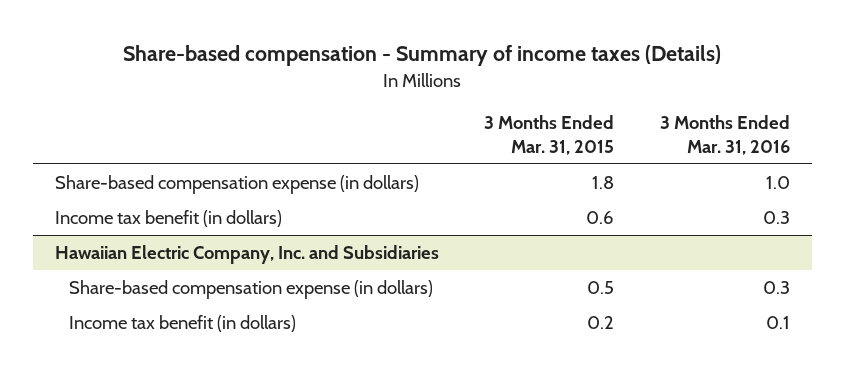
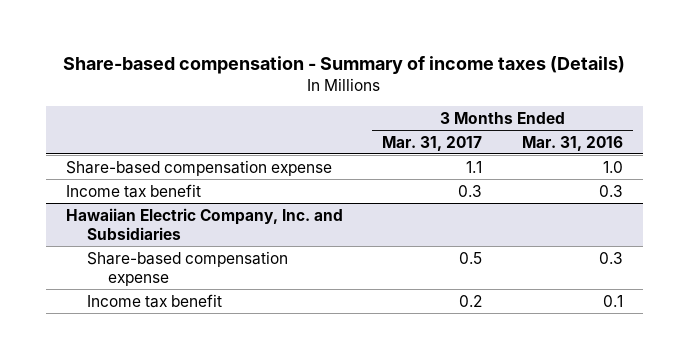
- | 3 Months Ended Mar. 31, 2015 | 3 Months Ended Mar. 31, 2016
+ | 3 Months Ended Mar. 31, 2017 | 3 Months Ended Mar. 31, 2016
- Share-based compensation expense (in dollars) | 1.8 | 1.0
- Income tax benefit (in dollars) | 0.6 | 0.3
+ Share-based compensation expense | 1.1 | 1.0
+ Income tax benefit | 0.3 | 0.3
@ Hawaiian Electric Company, Inc. and Subsidiaries
- Share-based compensation expense (in dollars) | 0.5 | 0.3
- Income tax benefit (in dollars) | 0.2 | 0.1
+ Share-based compensation expense | 0.5 | 0.3
+ Income tax benefit | 0.2 | 0.1

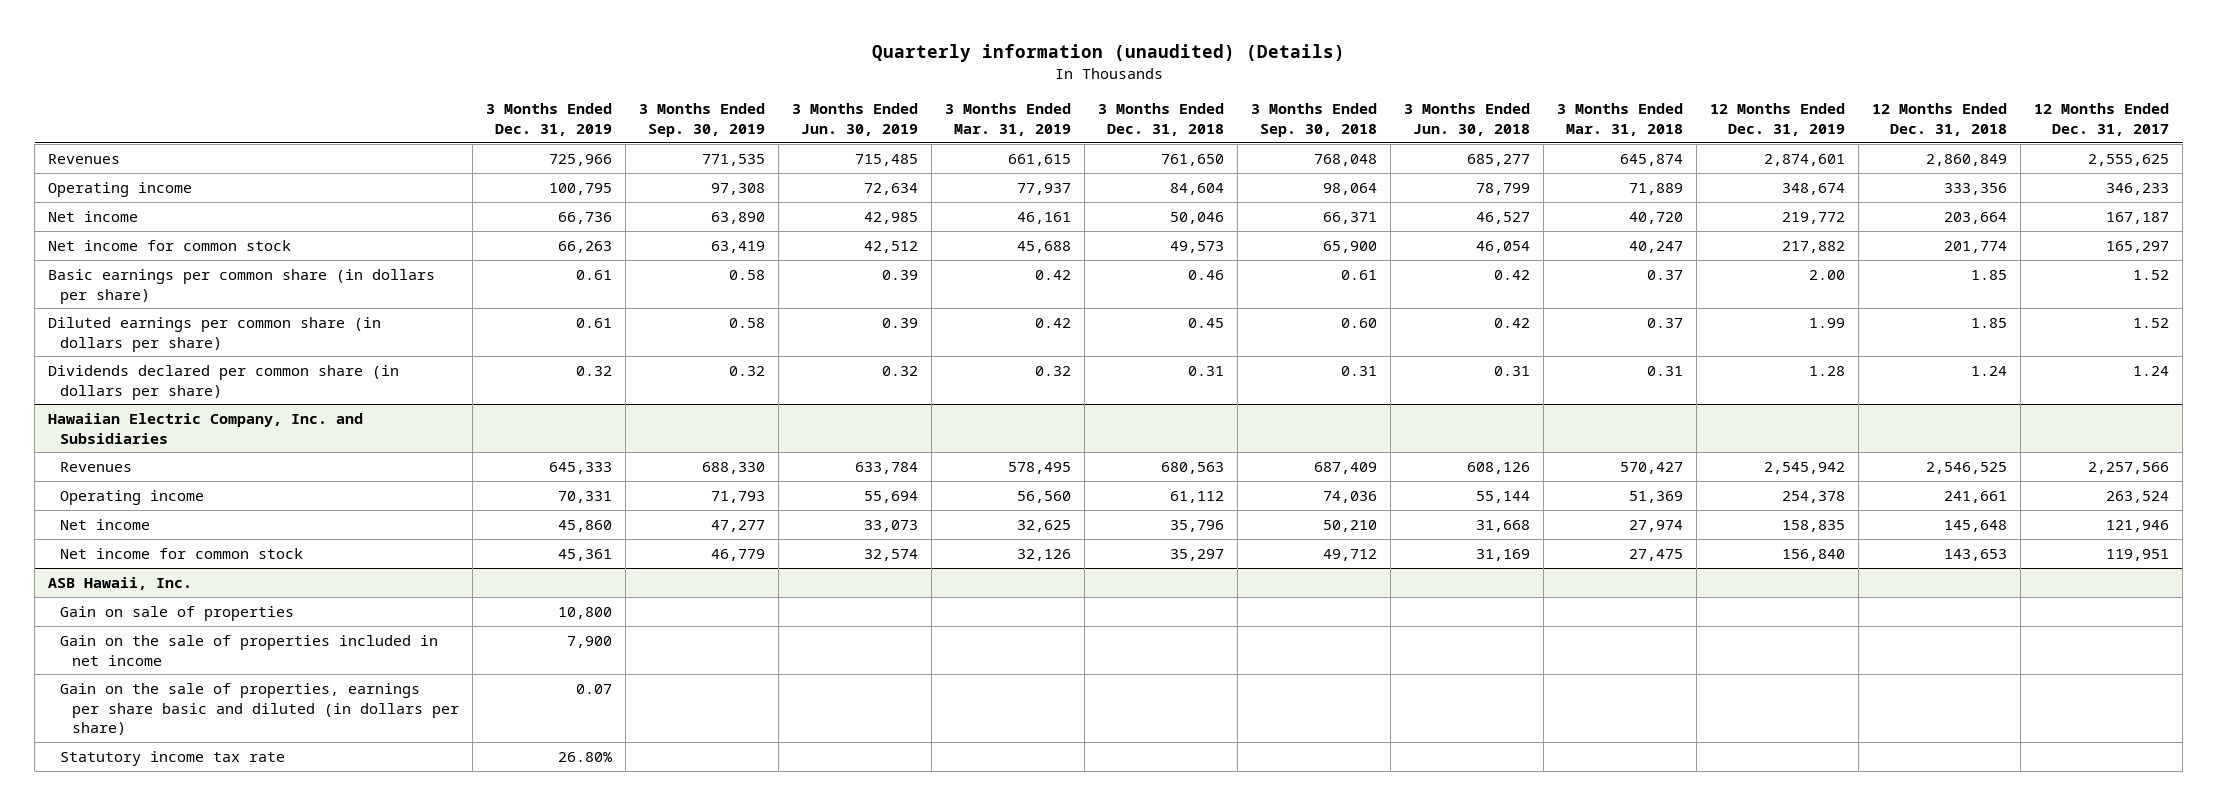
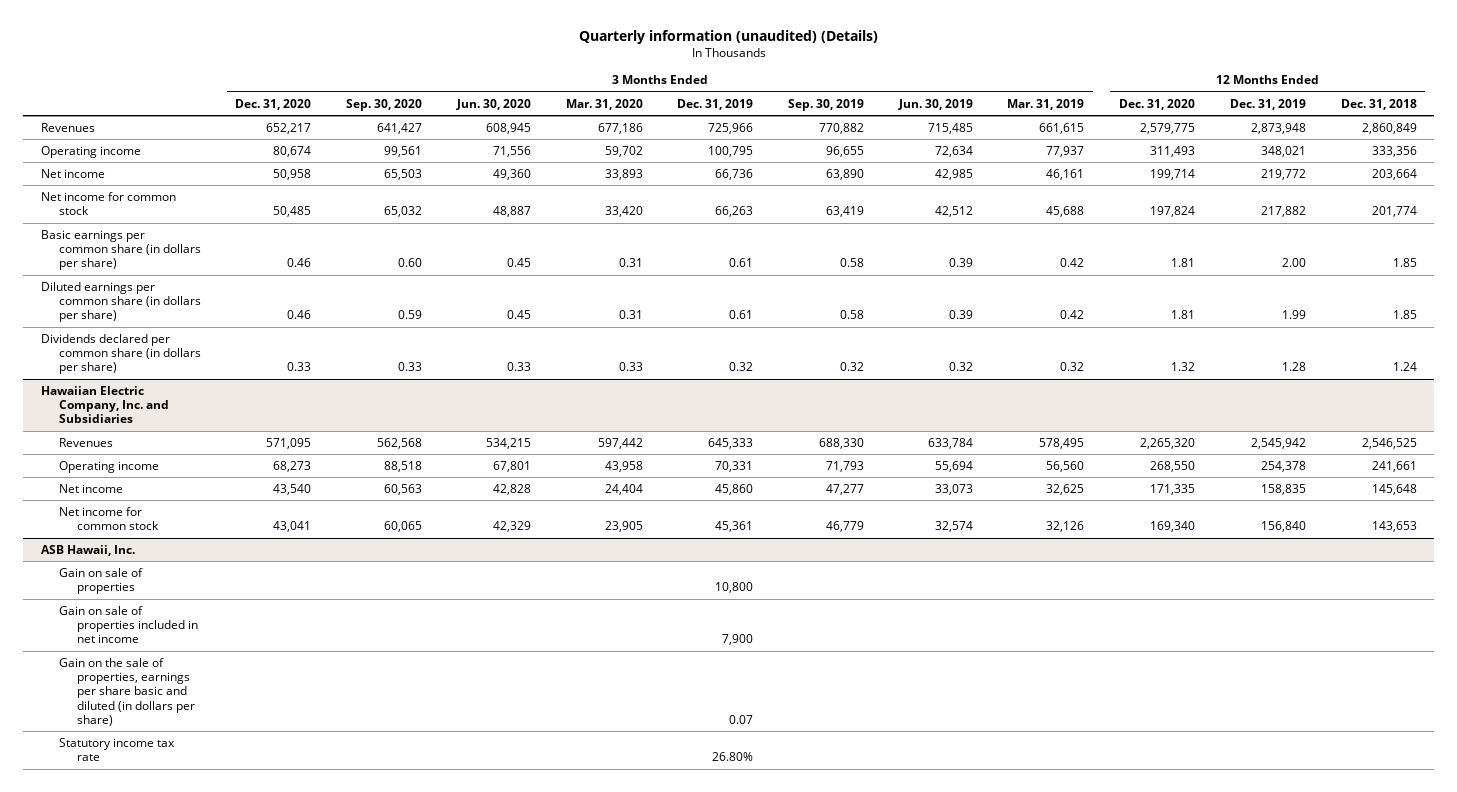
- | 3 Months Ended Dec. 31, 2019 | 3 Months Ended Sep. 30, 2019 | 3 Months Ended Jun. 30, 2019 | 3 Months Ended Mar. 31, 2019 | 3 Months Ended Dec. 31, 2018 | 3 Months Ended Sep. 30, 2018 | 3 Months Ended Jun. 30, 2018 | 3 Months Ended Mar. 31, 2018 | 12 Months Ended Dec. 31, 2019 | 12 Months Ended Dec. 31, 2018 | 12 Months Ended Dec. 31, 2017
+ | 3 Months Ended Dec. 31, 2020 | 3 Months Ended Sep. 30, 2020 | 3 Months Ended Jun. 30, 2020 | 3 Months Ended Mar. 31, 2020 | 3 Months Ended Dec. 31, 2019 | 3 Months Ended Sep. 30, 2019 | 3 Months Ended Jun. 30, 2019 | 3 Months Ended Mar. 31, 2019 | 12 Months Ended Dec. 31, 2020 | 12 Months Ended Dec. 31, 2019 | 12 Months Ended Dec. 31, 2018
- Revenues | 725,966 | 771,535 | 715,485 | 661,615 | 761,650 | 768,048 | 685,277 | 645,874 | 2,874,601 | 2,860,849 | 2,555,625
- Operating income | 100,795 | 97,308 | 72,634 | 77,937 | 84,604 | 98,064 | 78,799 | 71,889 | 348,674 | 333,356 | 346,233
+ Revenues | 652,217 | 641,427 | 608,945 | 677,186 | 725,966 | 770,882 | 715,485 | 661,615 | 2,579,775 | 2,873,948 | 2,860,849
+ Operating income | 80,674 | 99,561 | 71,556 | 59,702 | 100,795 | 96,655 | 72,634 | 77,937 | 311,493 | 348,021 | 333,356
@ ASB Hawaii, Inc.
- Gain on the sale of properties included in net income | 7,900 | | | | | | | | | |
+ Gain on sale of properties included in net income | | | | | 7,900 | | | | | |

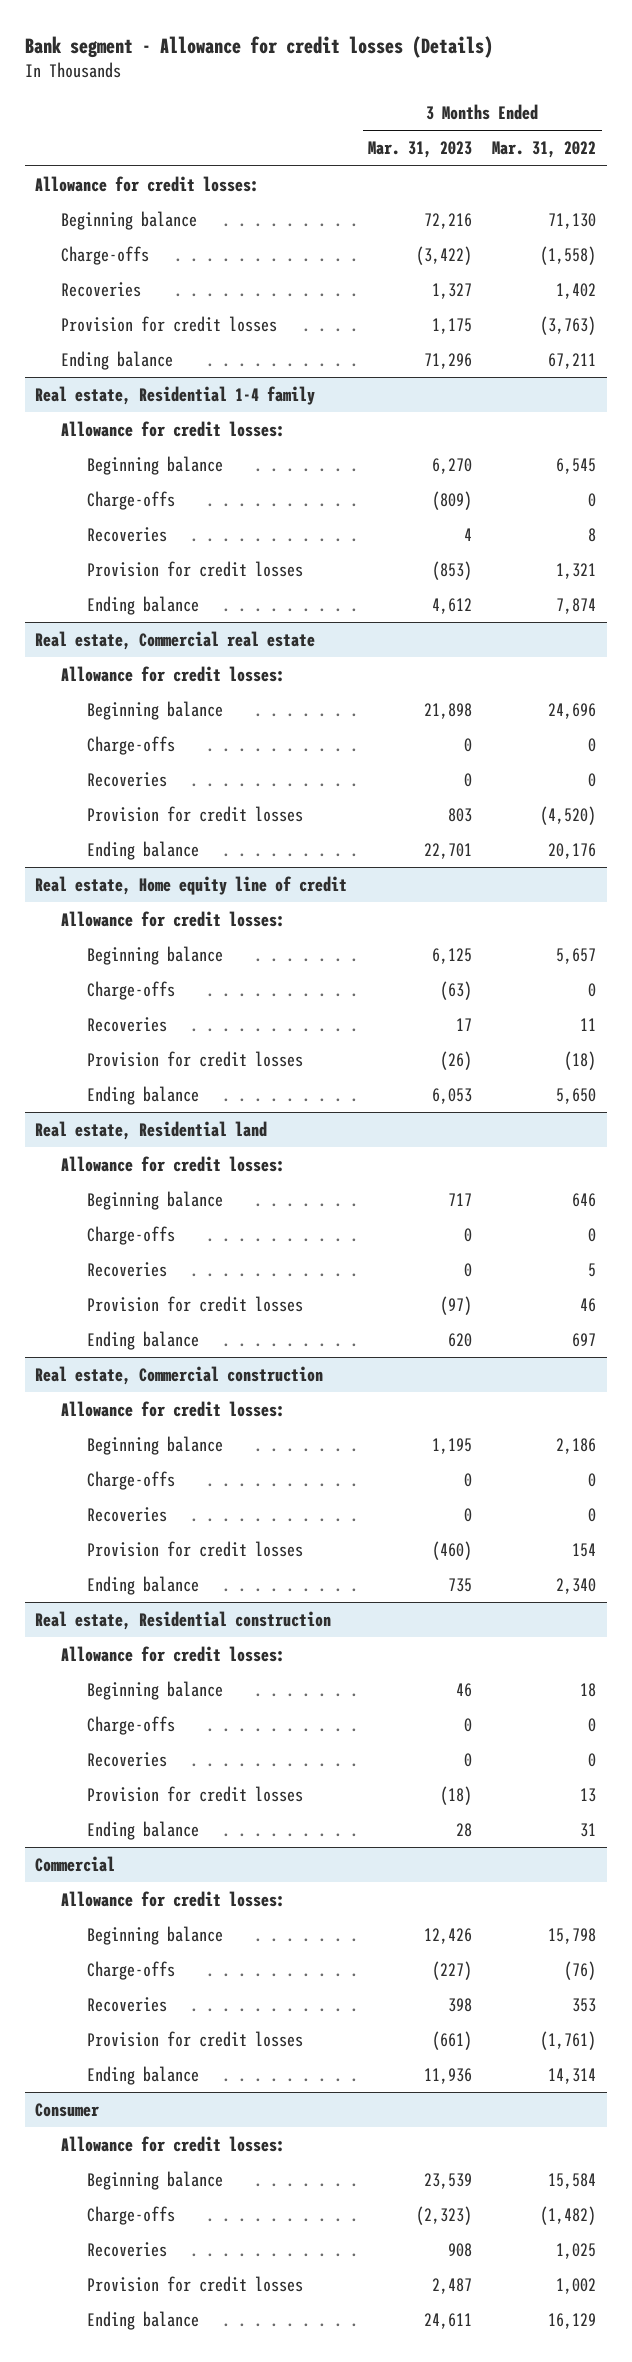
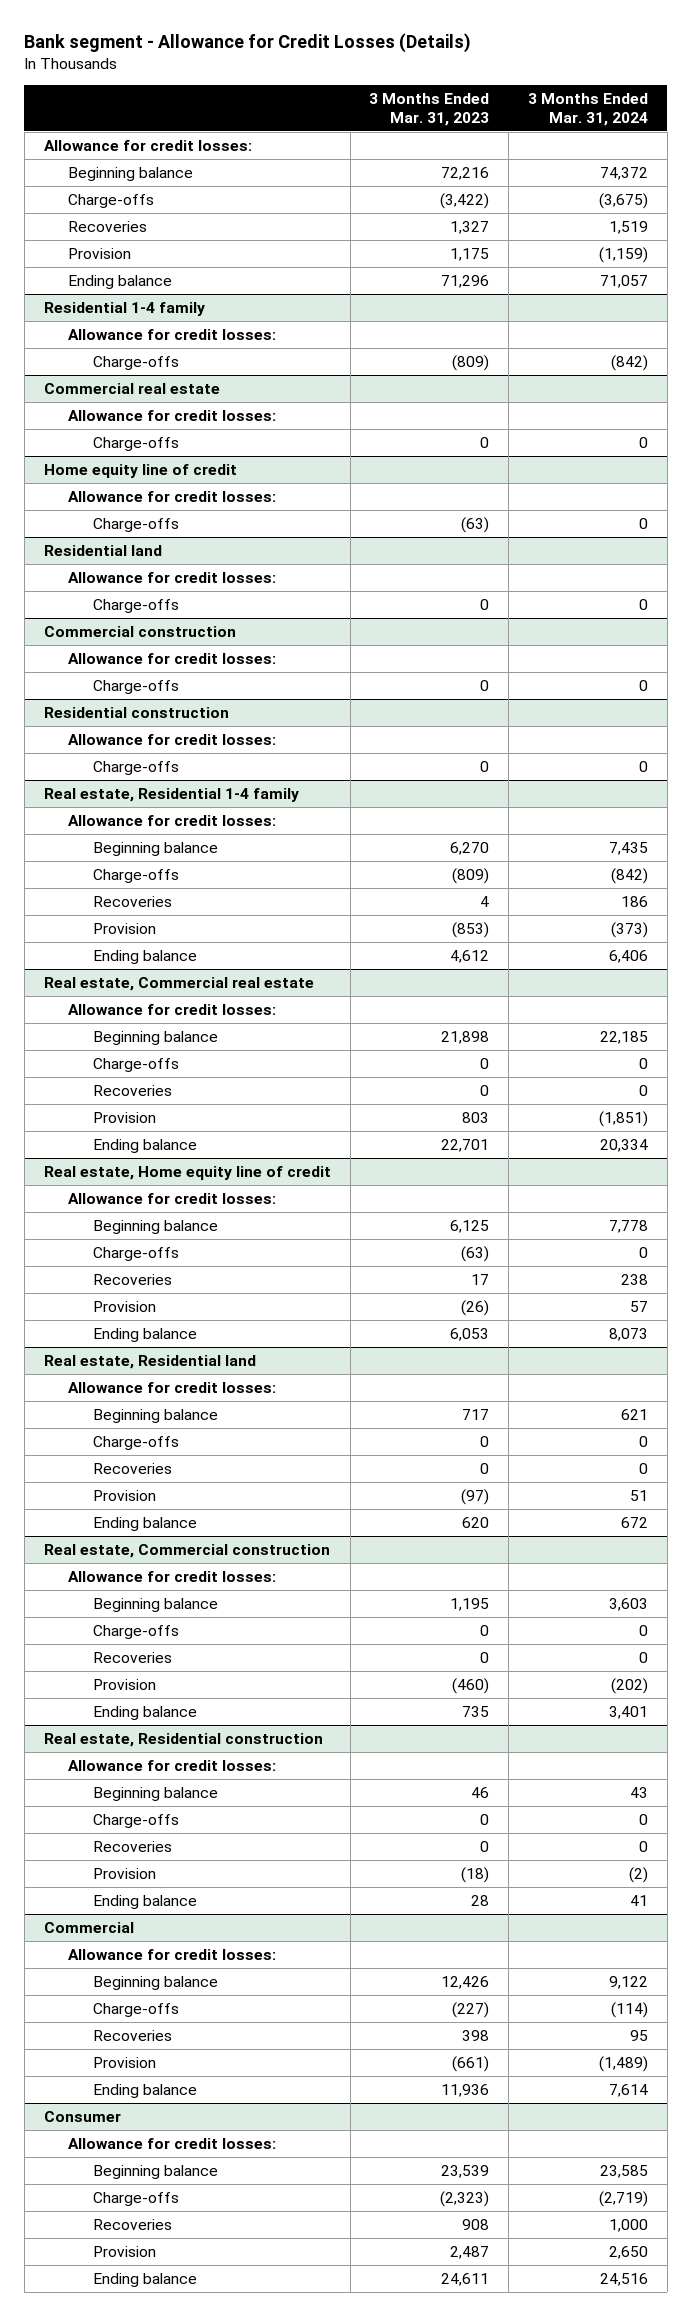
- Bank segment - Allowance for credit losses (Details)
+ Bank segment - Allowance for Credit Losses (Details)
- | 3 Months Ended Mar. 31, 2023 | 3 Months Ended Mar. 31, 2022
+ | 3 Months Ended Mar. 31, 2023 | 3 Months Ended Mar. 31, 2024
- Provision for credit losses | 1,175 | (3,763)
+ Provision | 1,175 | (1,159)
+ Residential 1-4 family
+ Allowance for credit losses:
+ Charge-offs | (809) | (842)
+ Commercial real estate
+ Allowance for credit losses:
+ Charge-offs | 0 | 0
+ Home equity line of credit
+ Allowance for credit losses:
+ Charge-offs | (63) | 0
+ Residential land
+ Allowance for credit losses:
+ Charge-offs | 0 | 0
+ Commercial construction
+ Allowance for credit losses:
+ Charge-offs | 0 | 0
+ Residential construction
+ Allowance for credit losses:
+ Charge-offs | 0 | 0
@ Real estate, Residential 1-4 family
- Provision for credit losses | (853) | 1,321
+ Provision | (853) | (373)
@ Real estate, Commercial real estate
- Provision for credit losses | 803 | (4,520)
+ Provision | 803 | (1,851)
@ Real estate, Home equity line of credit
- Provision for credit losses | (26) | (18)
+ Provision | (26) | 57
@ Real estate, Residential land
- Provision for credit losses | (97) | 46
+ Provision | (97) | 51
@ Real estate, Commercial construction
- Provision for credit losses | (460) | 154
+ Provision | (460) | (202)
@ Real estate, Residential construction
- Provision for credit losses | (18) | 13
+ Provision | (18) | (2)
@ Commercial
- Provision for credit losses | (661) | (1,761)
+ Provision | (661) | (1,489)
@ Consumer
- Provision for credit losses | 2,487 | 1,002
+ Provision | 2,487 | 2,650

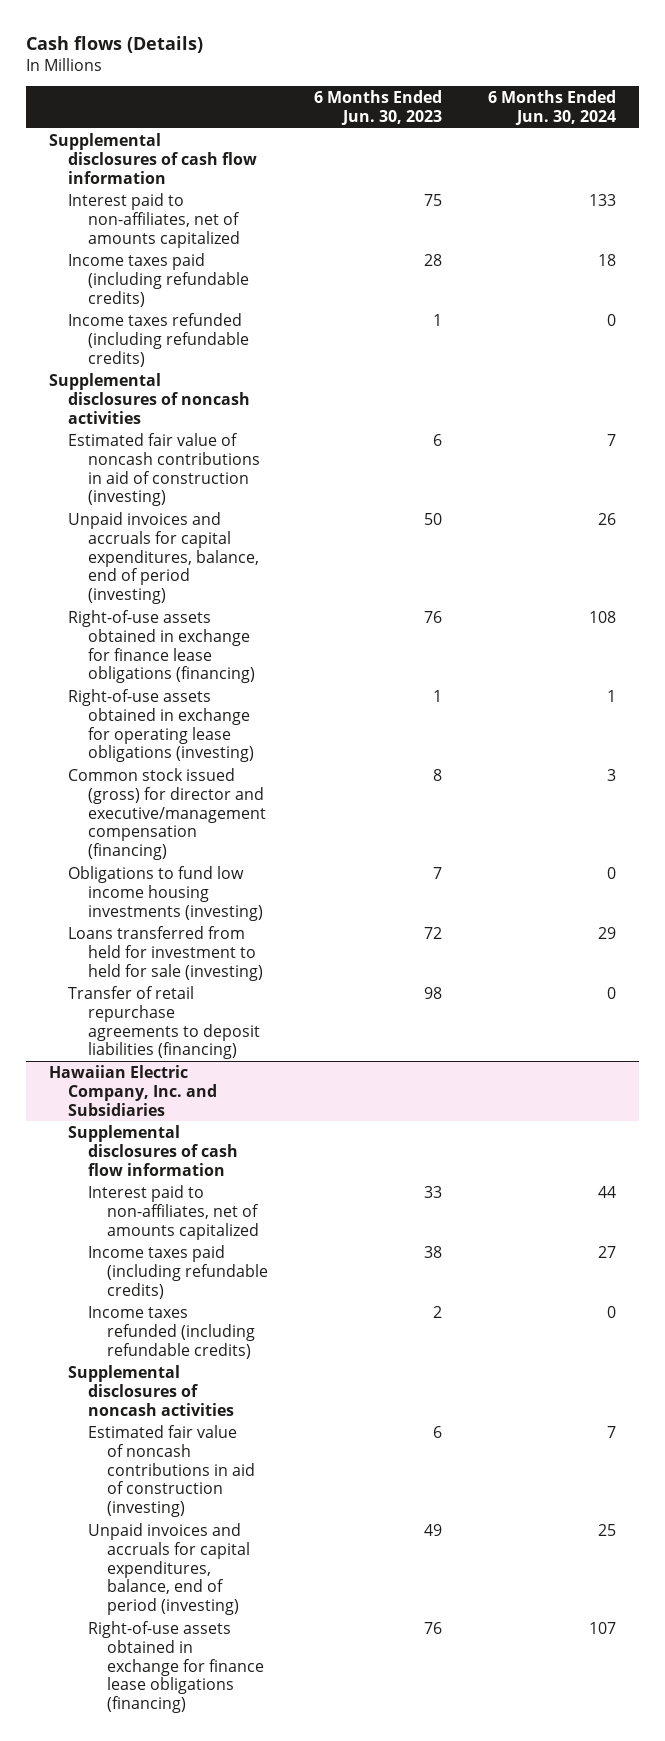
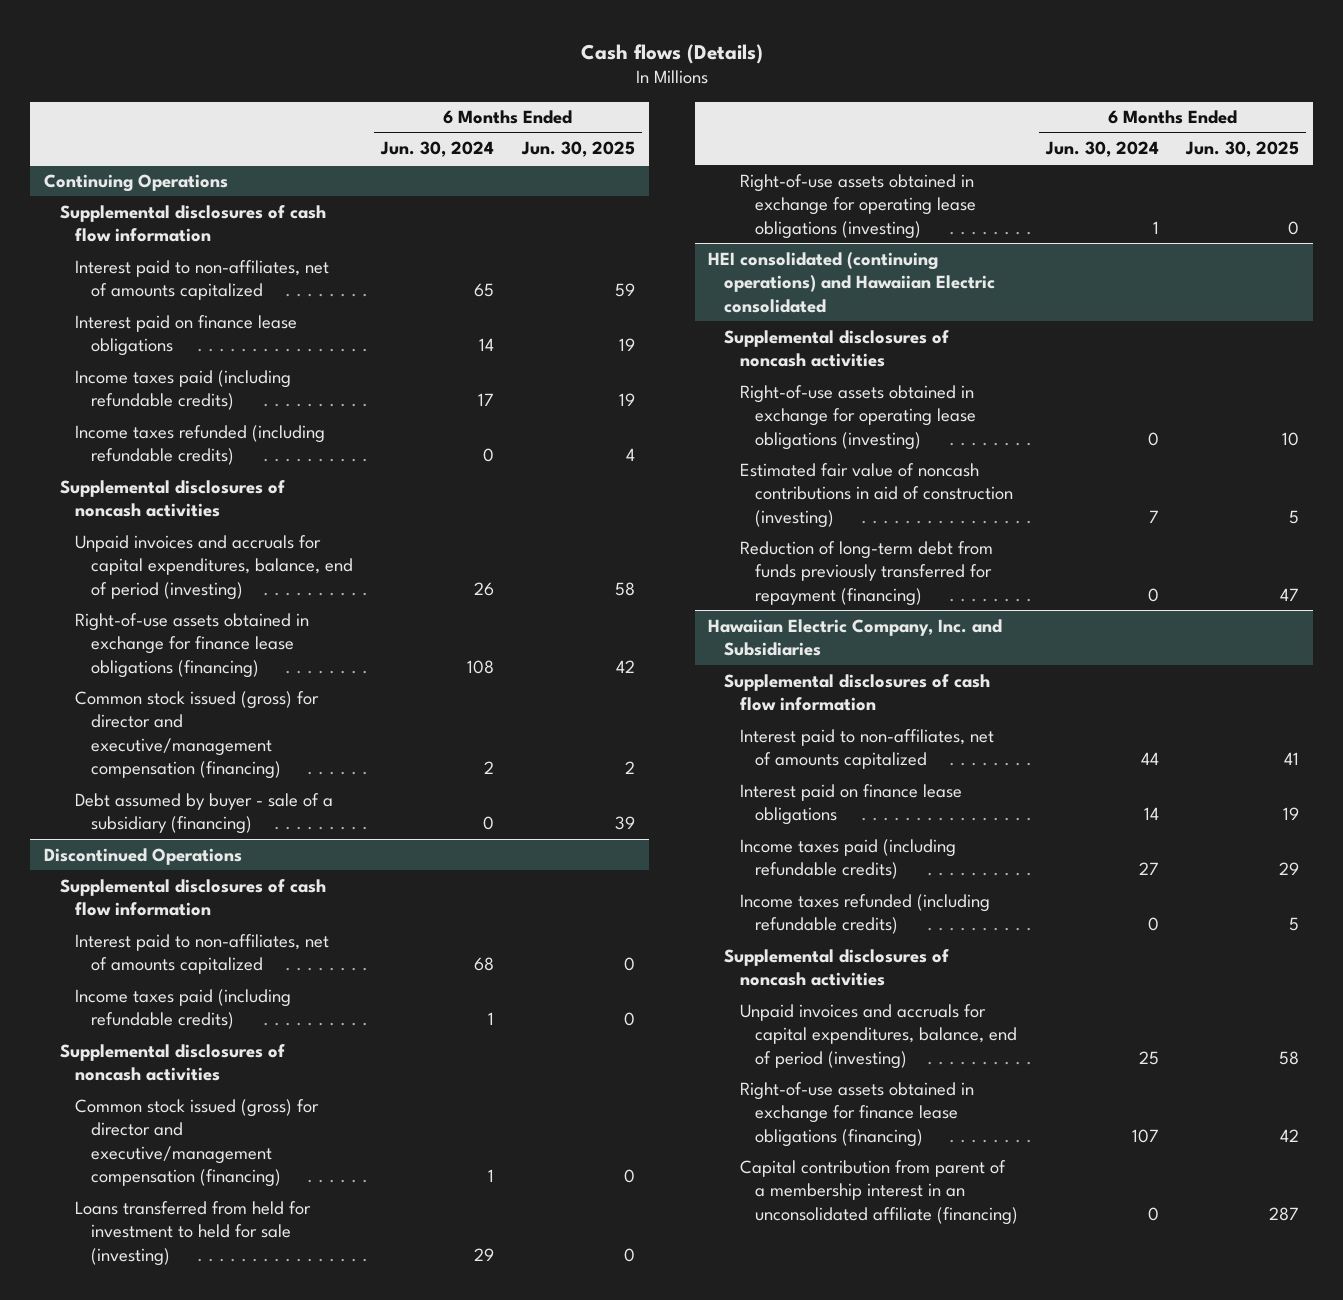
- | 6 Months Ended Jun. 30, 2023 | 6 Months Ended Jun. 30, 2024
+ | 6 Months Ended Jun. 30, 2024 | 6 Months Ended Jun. 30, 2025
+ Continuing Operations
- Interest paid to non-affiliates, net of amounts capitalized | 75 | 133
- Income taxes paid (including refundable credits) | 28 | 18
+ Interest paid to non-affiliates, net of amounts capitalized | 65 | 59
+ Interest paid on finance lease obligations | 14 | 19
+ Income taxes paid (including refundable credits) | 17 | 19
- Estimated fair value of noncash contributions in aid of construction (investing) | 6 | 7
- Right-of-use assets obtained in exchange for operating lease obligations (investing) | 1 | 1
- Common stock issued (gross) for director and executive/management compensation (financing) | 8 | 3
- Obligations to fund low income housing investments (investing) | 7 | 0
+ Common stock issued (gross) for director and executive/management compensation (financing) | 2 | 2
+ Debt assumed by buyer - sale of a subsidiary (financing) | 0 | 39
+ Discontinued Operations
+ Supplemental disclosures of cash flow information
+ Interest paid to non-affiliates, net of amounts capitalized | 68 | 0
+ Income taxes paid (including refundable credits) | 1 | 0
+ Supplemental disclosures of noncash activities
+ Common stock issued (gross) for director and executive/management compensation (financing) | 1 | 0
- Transfer of retail repurchase agreements to deposit liabilities (financing) | 98 | 0
+ Right-of-use assets obtained in exchange for operating lease obligations (investing) | 1 | 0
+ HEI consolidated (continuing operations) and Hawaiian Electric consolidated
+ Supplemental disclosures of noncash activities
+ Right-of-use assets obtained in exchange for operating lease obligations (investing) | 0 | 10
+ Estimated fair value of noncash contributions in aid of construction (investing) | 7 | 5
+ Reduction of long-term debt from funds previously transferred for repayment (financing) | 0 | 47
@ Hawaiian Electric Company, Inc. and Subsidiaries
+ Interest paid on finance lease obligations | 14 | 19
- Estimated fair value of noncash contributions in aid of construction (investing) | 6 | 7
+ Capital contribution from parent of a membership interest in an unconsolidated affiliate (financing) | 0 | 287

